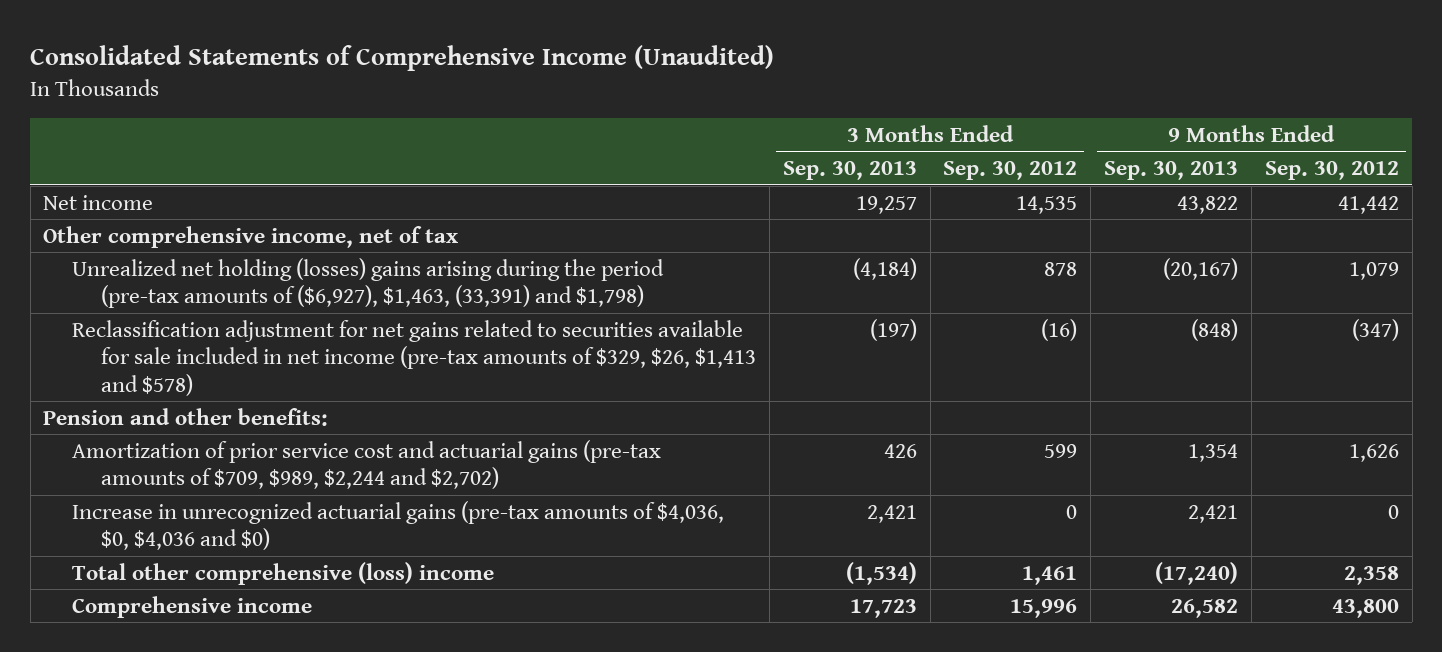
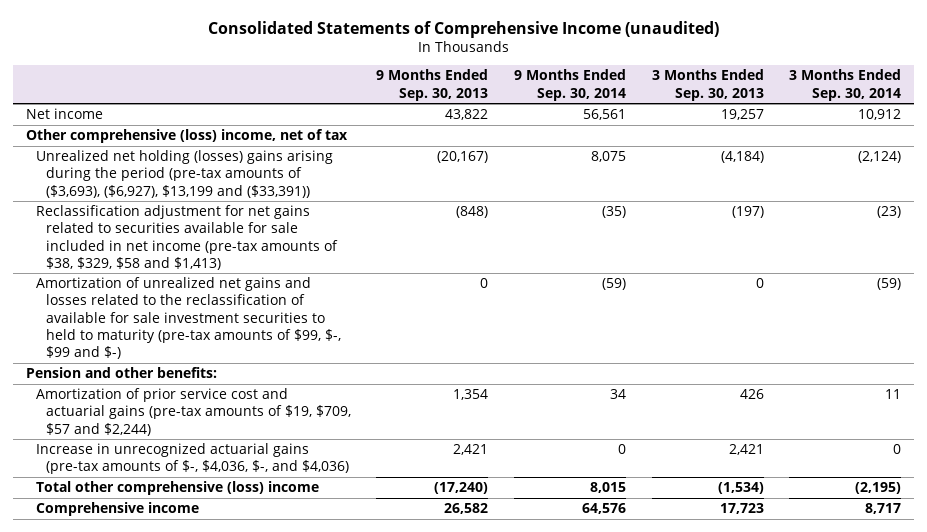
- Consolidated Statements of Comprehensive Income (Unaudited)
+ Consolidated Statements of Comprehensive Income (unaudited)
- | 3 Months Ended Sep. 30, 2013 | 3 Months Ended Sep. 30, 2012 | 9 Months Ended Sep. 30, 2013 | 9 Months Ended Sep. 30, 2012
+ | 9 Months Ended Sep. 30, 2013 | 9 Months Ended Sep. 30, 2014 | 3 Months Ended Sep. 30, 2013 | 3 Months Ended Sep. 30, 2014
- Other comprehensive income, net of tax
- Unrealized net holding (losses) gains arising during the period (pre-tax amounts of ($6,927), $1,463, (33,391) and $1,798) | (4,184) | 878 | (20,167) | 1,079
- Reclassification adjustment for net gains related to securities available for sale included in net income (pre-tax amounts of $329, $26, $1,413 and $578) | (197) | (16) | (848) | (347)
+ Other comprehensive (loss) income, net of tax
+ Unrealized net holding (losses) gains arising during the period (pre-tax amounts of ($3,693), ($6,927), $13,199 and ($33,391)) | (20,167) | 8,075 | (4,184) | (2,124)
+ Reclassification adjustment for net gains related to securities available for sale included in net income (pre-tax amounts of $38, $329, $58 and $1,413) | (848) | (35) | (197) | (23)
+ Amortization of unrealized net gains and losses related to the reclassification of available for sale investment securities to held to maturity (pre-tax amounts of $99, $-, $99 and $-) | 0 | (59) | 0 | (59)
- Amortization of prior service cost and actuarial gains (pre-tax amounts of $709, $989, $2,244 and $2,702) | 426 | 599 | 1,354 | 1,626
- Increase in unrecognized actuarial gains (pre-tax amounts of $4,036, $0, $4,036 and $0) | 2,421 | 0 | 2,421 | 0
+ Amortization of prior service cost and actuarial gains (pre-tax amounts of $19, $709, $57 and $2,244) | 1,354 | 34 | 426 | 11
+ Increase in unrecognized actuarial gains (pre-tax amounts of $-, $4,036, $-, and $4,036) | 2,421 | 0 | 2,421 | 0

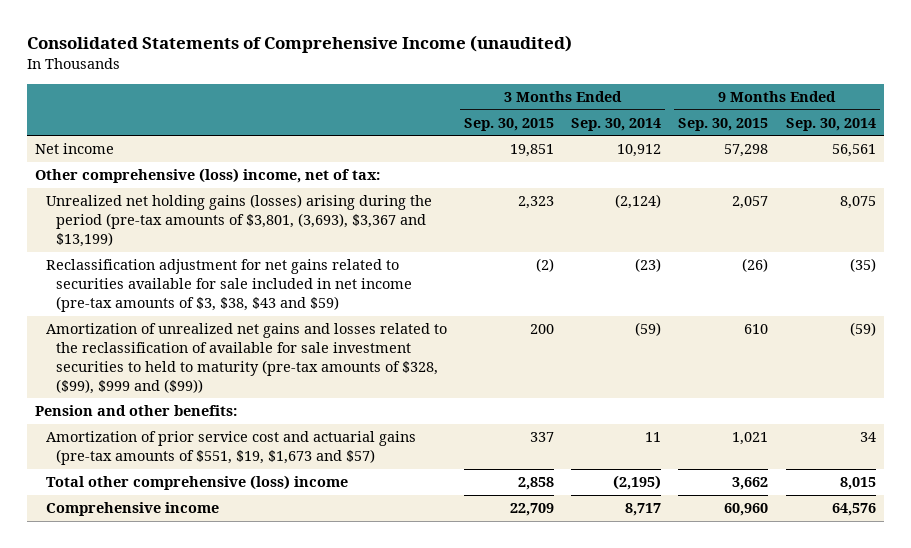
- | 9 Months Ended Sep. 30, 2013 | 9 Months Ended Sep. 30, 2014 | 3 Months Ended Sep. 30, 2013 | 3 Months Ended Sep. 30, 2014
+ | 3 Months Ended Sep. 30, 2015 | 3 Months Ended Sep. 30, 2014 | 9 Months Ended Sep. 30, 2015 | 9 Months Ended Sep. 30, 2014
- Other comprehensive (loss) income, net of tax
- Unrealized net holding (losses) gains arising during the period (pre-tax amounts of ($3,693), ($6,927), $13,199 and ($33,391)) | (20,167) | 8,075 | (4,184) | (2,124)
- Reclassification adjustment for net gains related to securities available for sale included in net income (pre-tax amounts of $38, $329, $58 and $1,413) | (848) | (35) | (197) | (23)
- Amortization of unrealized net gains and losses related to the reclassification of available for sale investment securities to held to maturity (pre-tax amounts of $99, $-, $99 and $-) | 0 | (59) | 0 | (59)
+ Other comprehensive (loss) income, net of tax:
+ Unrealized net holding gains (losses) arising during the period (pre-tax amounts of $3,801, (3,693), $3,367 and $13,199) | 2,323 | (2,124) | 2,057 | 8,075
+ Reclassification adjustment for net gains related to securities available for sale included in net income (pre-tax amounts of $3, $38, $43 and $59) | (2) | (23) | (26) | (35)
+ Amortization of unrealized net gains and losses related to the reclassification of available for sale investment securities to held to maturity (pre-tax amounts of $328, ($99), $999 and ($99)) | 200 | (59) | 610 | (59)
- Amortization of prior service cost and actuarial gains (pre-tax amounts of $19, $709, $57 and $2,244) | 1,354 | 34 | 426 | 11
- Increase in unrecognized actuarial gains (pre-tax amounts of $-, $4,036, $-, and $4,036) | 2,421 | 0 | 2,421 | 0
+ Amortization of prior service cost and actuarial gains (pre-tax amounts of $551, $19, $1,673 and $57) | 337 | 11 | 1,021 | 34

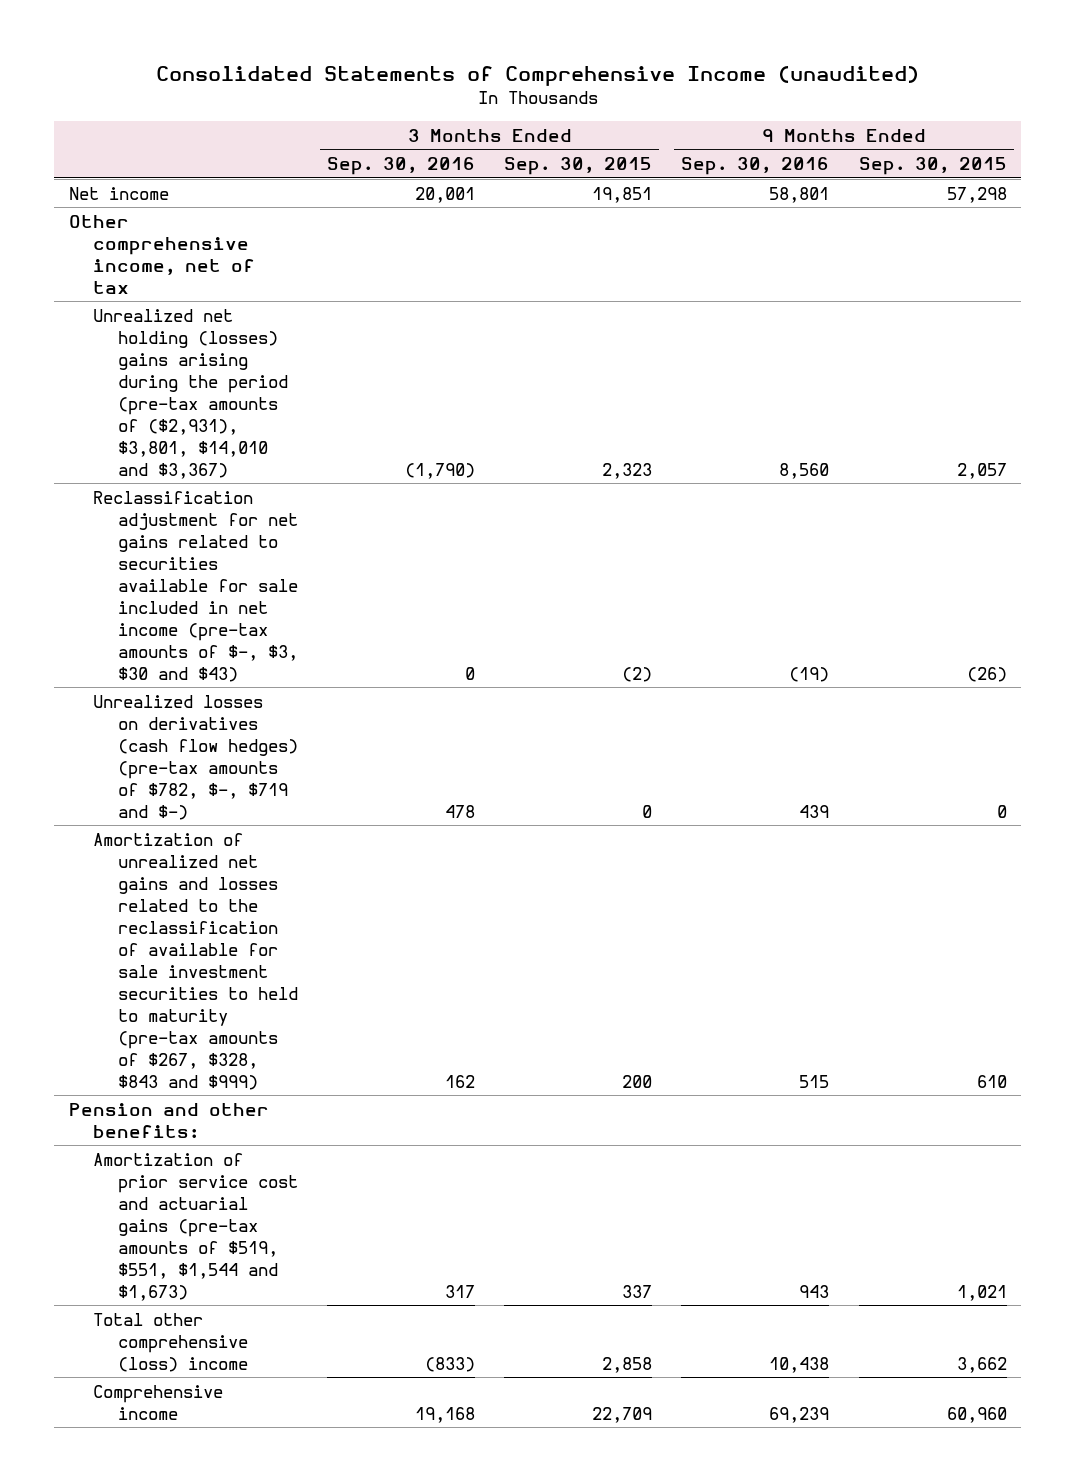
- | 3 Months Ended Sep. 30, 2015 | 3 Months Ended Sep. 30, 2014 | 9 Months Ended Sep. 30, 2015 | 9 Months Ended Sep. 30, 2014
+ | 3 Months Ended Sep. 30, 2016 | 3 Months Ended Sep. 30, 2015 | 9 Months Ended Sep. 30, 2016 | 9 Months Ended Sep. 30, 2015
- Other comprehensive (loss) income, net of tax:
- Unrealized net holding gains (losses) arising during the period (pre-tax amounts of $3,801, (3,693), $3,367 and $13,199) | 2,323 | (2,124) | 2,057 | 8,075
- Reclassification adjustment for net gains related to securities available for sale included in net income (pre-tax amounts of $3, $38, $43 and $59) | (2) | (23) | (26) | (35)
- Amortization of unrealized net gains and losses related to the reclassification of available for sale investment securities to held to maturity (pre-tax amounts of $328, ($99), $999 and ($99)) | 200 | (59) | 610 | (59)
+ Other comprehensive income, net of tax
+ Unrealized net holding (losses) gains arising during the period (pre-tax amounts of ($2,931), $3,801, $14,010 and $3,367) | (1,790) | 2,323 | 8,560 | 2,057
+ Reclassification adjustment for net gains related to securities available for sale included in net income (pre-tax amounts of $-, $3, $30 and $43) | 0 | (2) | (19) | (26)
+ Unrealized losses on derivatives (cash flow hedges) (pre-tax amounts of $782, $-, $719 and $-) | 478 | 0 | 439 | 0
+ Amortization of unrealized net gains and losses related to the reclassification of available for sale investment securities to held to maturity (pre-tax amounts of $267, $328, $843 and $999) | 162 | 200 | 515 | 610
- Amortization of prior service cost and actuarial gains (pre-tax amounts of $551, $19, $1,673 and $57) | 337 | 11 | 1,021 | 34
+ Amortization of prior service cost and actuarial gains (pre-tax amounts of $519, $551, $1,544 and $1,673) | 317 | 337 | 943 | 1,021

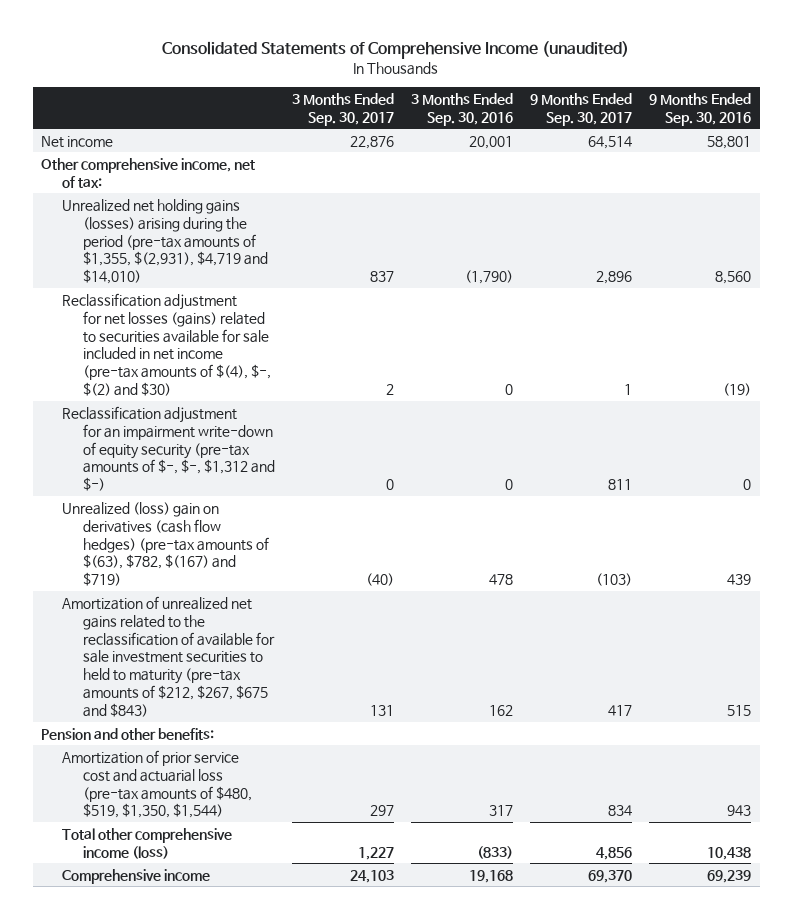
- | 3 Months Ended Sep. 30, 2016 | 3 Months Ended Sep. 30, 2015 | 9 Months Ended Sep. 30, 2016 | 9 Months Ended Sep. 30, 2015
+ | 3 Months Ended Sep. 30, 2017 | 3 Months Ended Sep. 30, 2016 | 9 Months Ended Sep. 30, 2017 | 9 Months Ended Sep. 30, 2016
- Other comprehensive income, net of tax
- Unrealized net holding (losses) gains arising during the period (pre-tax amounts of ($2,931), $3,801, $14,010 and $3,367) | (1,790) | 2,323 | 8,560 | 2,057
- Reclassification adjustment for net gains related to securities available for sale included in net income (pre-tax amounts of $-, $3, $30 and $43) | 0 | (2) | (19) | (26)
- Unrealized losses on derivatives (cash flow hedges) (pre-tax amounts of $782, $-, $719 and $-) | 478 | 0 | 439 | 0
- Amortization of unrealized net gains and losses related to the reclassification of available for sale investment securities to held to maturity (pre-tax amounts of $267, $328, $843 and $999) | 162 | 200 | 515 | 610
+ Other comprehensive income, net of tax:
+ Unrealized net holding gains (losses) arising during the period (pre-tax amounts of $1,355, $(2,931), $4,719 and $14,010) | 837 | (1,790) | 2,896 | 8,560
+ Reclassification adjustment for net losses (gains) related to securities available for sale included in net income (pre-tax amounts of $(4), $-, $(2) and $30) | 2 | 0 | 1 | (19)
+ Reclassification adjustment for an impairment write-down of equity security (pre-tax amounts of $-, $-, $1,312 and $-) | 0 | 0 | 811 | 0
+ Unrealized (loss) gain on derivatives (cash flow hedges) (pre-tax amounts of $(63), $782, $(167) and $719) | (40) | 478 | (103) | 439
+ Amortization of unrealized net gains related to the reclassification of available for sale investment securities to held to maturity (pre-tax amounts of $212, $267, $675 and $843) | 131 | 162 | 417 | 515
- Amortization of prior service cost and actuarial gains (pre-tax amounts of $519, $551, $1,544 and $1,673) | 317 | 337 | 943 | 1,021
- Total other comprehensive (loss) income | (833) | 2,858 | 10,438 | 3,662
+ Amortization of prior service cost and actuarial loss (pre-tax amounts of $480, $519, $1,350, $1,544) | 297 | 317 | 834 | 943
+ Total other comprehensive income (loss) | 1,227 | (833) | 4,856 | 10,438

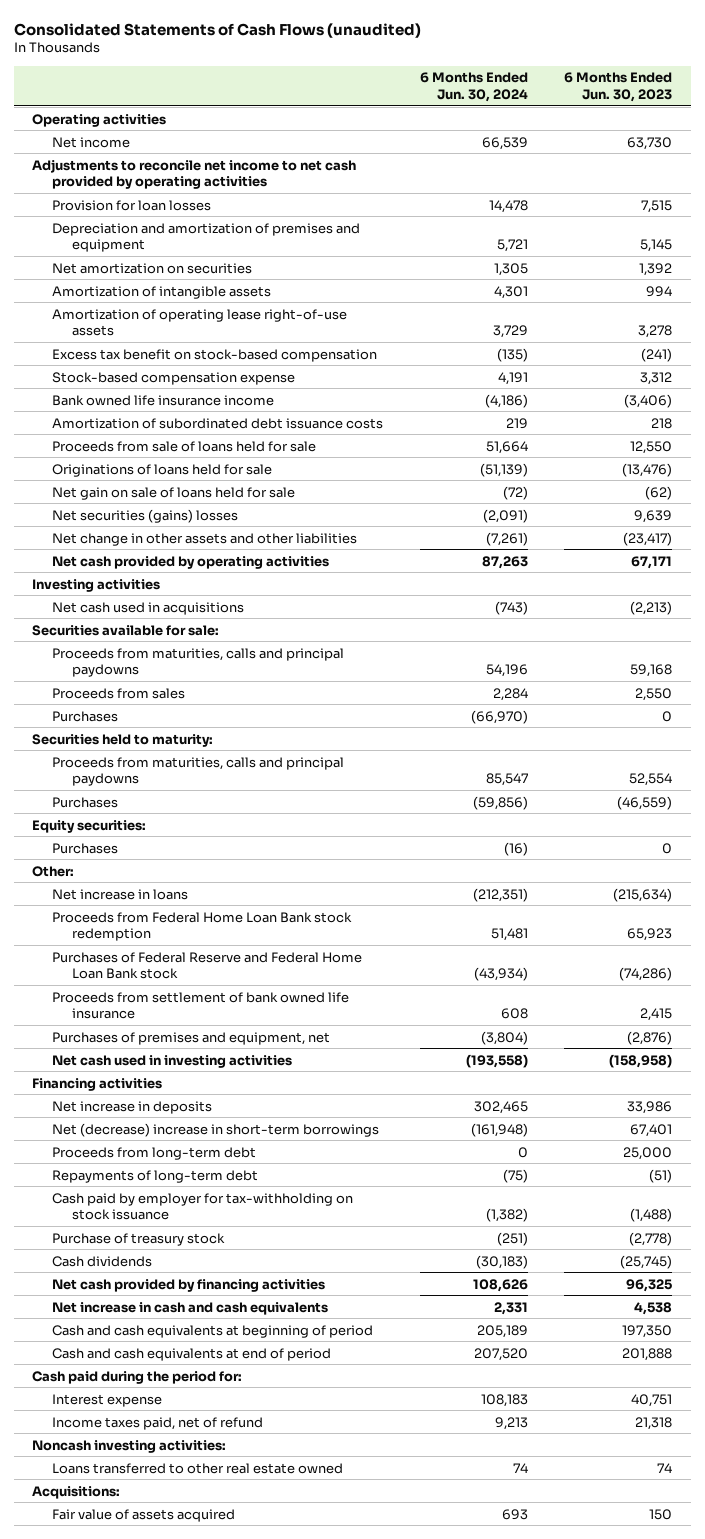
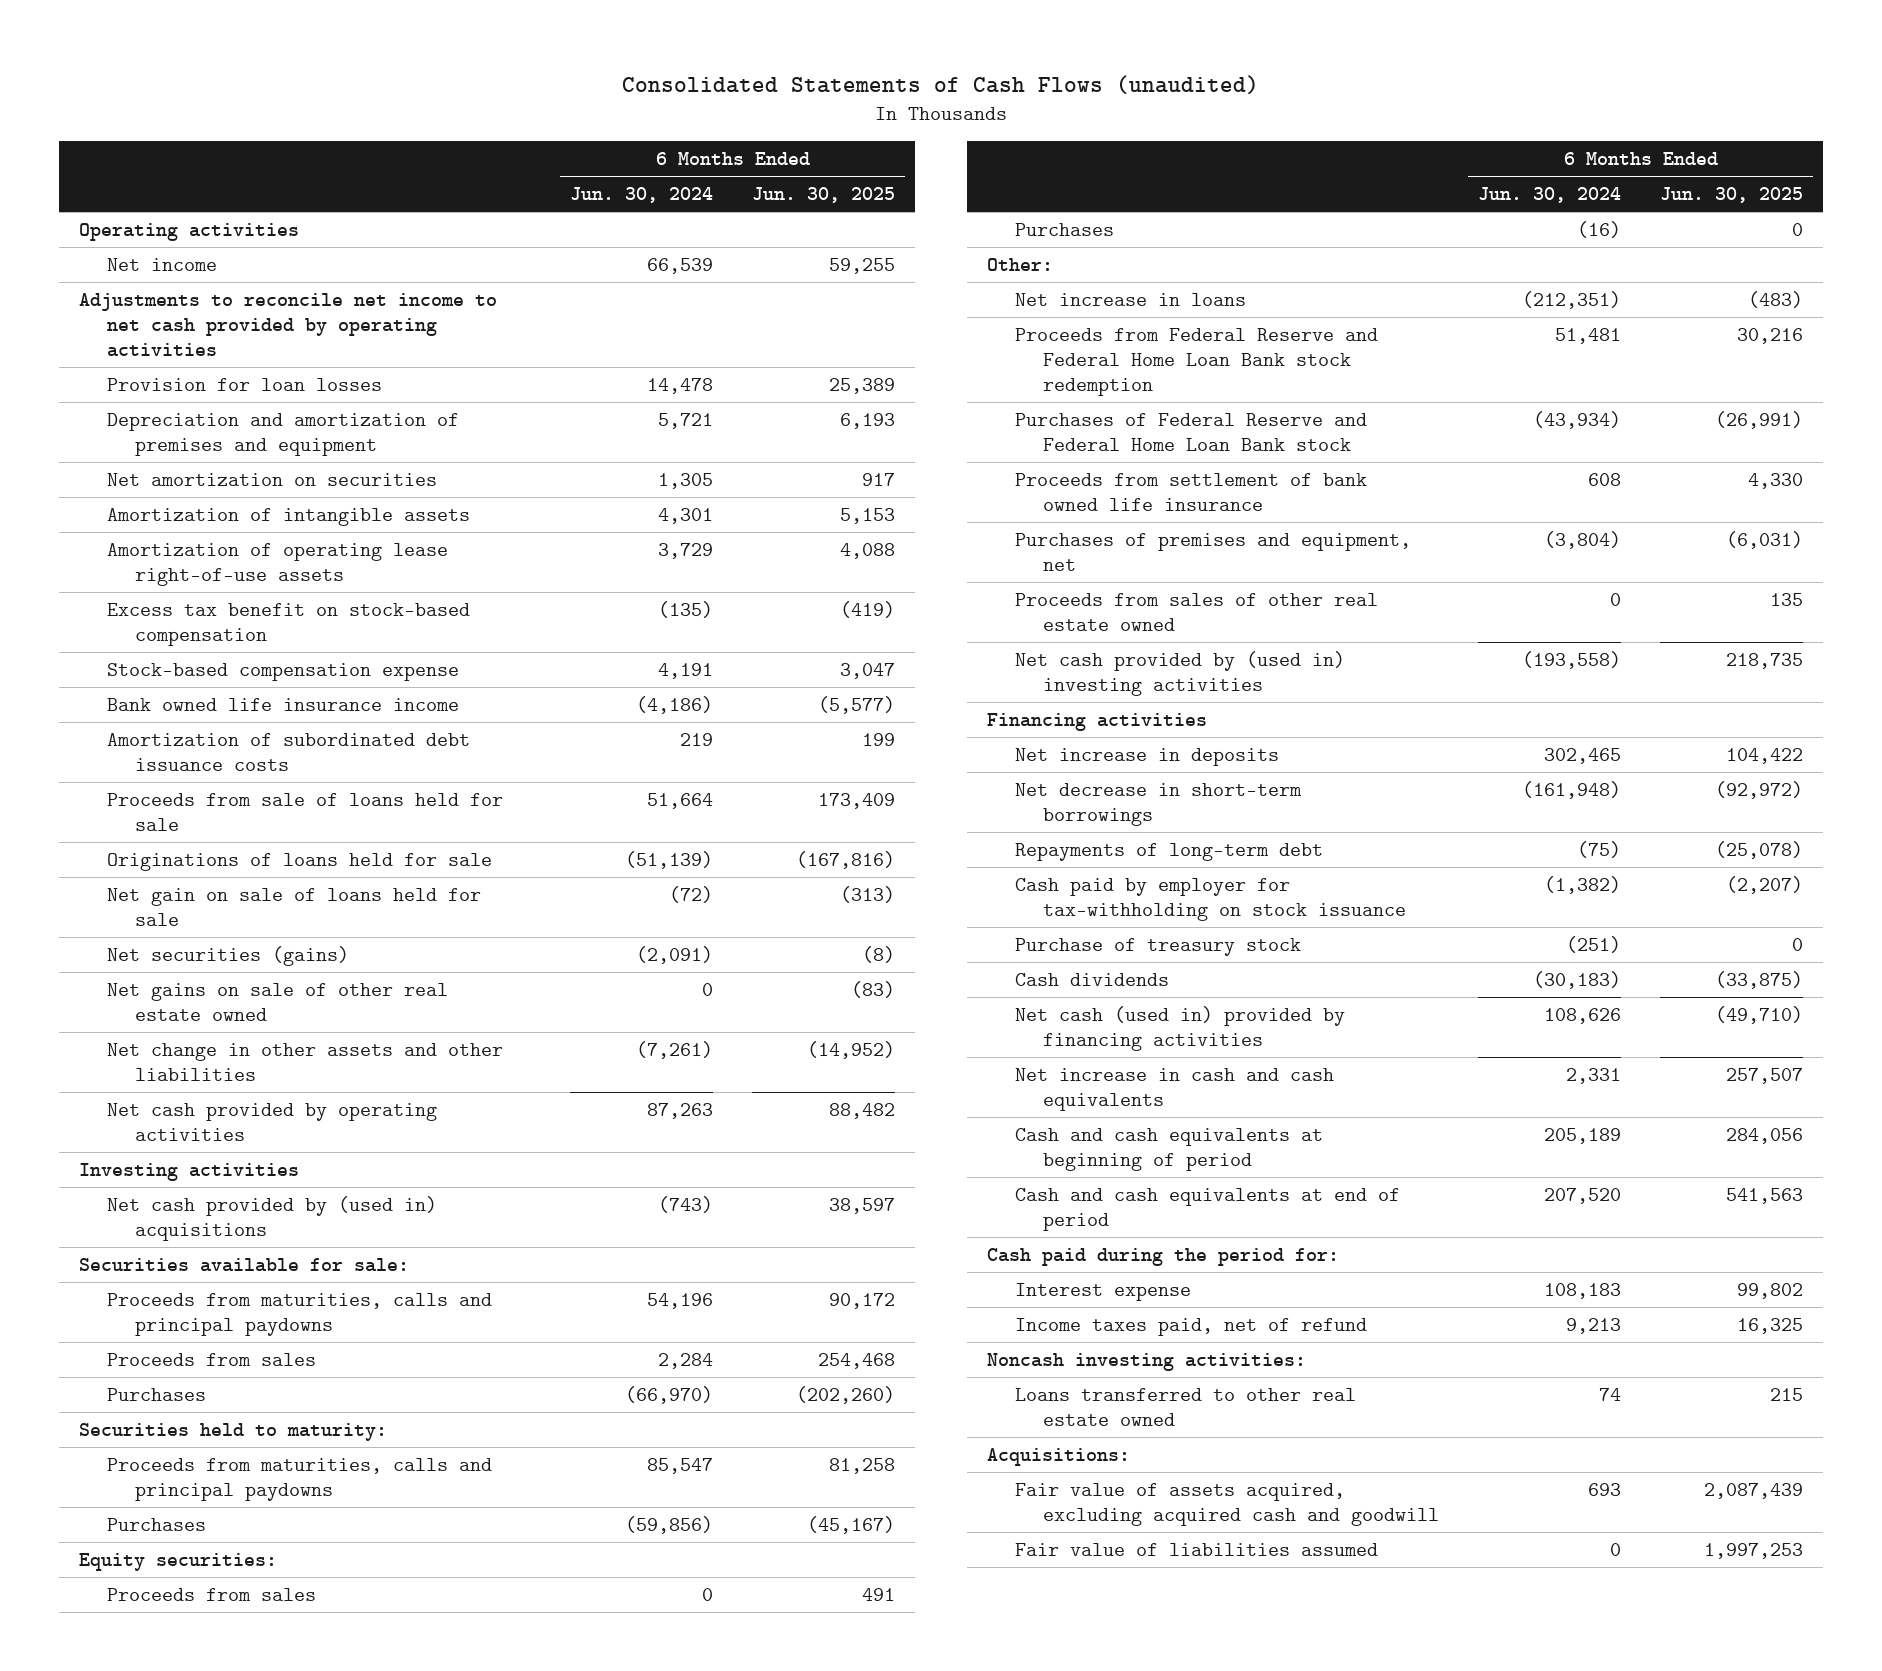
- | 6 Months Ended Jun. 30, 2024 | 6 Months Ended Jun. 30, 2023
+ | 6 Months Ended Jun. 30, 2024 | 6 Months Ended Jun. 30, 2025
- Net securities (gains) losses | (2,091) | 9,639
+ Net securities (gains) | (2,091) | (8)
+ Net gains on sale of other real estate owned | 0 | (83)
- Net cash used in acquisitions | (743) | (2,213)
+ Net cash provided by (used in) acquisitions | (743) | 38,597
+ Proceeds from sales | 0 | 491
- Proceeds from Federal Home Loan Bank stock redemption | 51,481 | 65,923
+ Proceeds from Federal Reserve and Federal Home Loan Bank stock redemption | 51,481 | 30,216
- Net cash used in investing activities | (193,558) | (158,958)
+ Proceeds from sales of other real estate owned | 0 | 135
+ Net cash provided by (used in) investing activities | (193,558) | 218,735
- Net (decrease) increase in short-term borrowings | (161,948) | 67,401
- Proceeds from long-term debt | 0 | 25,000
+ Net decrease in short-term borrowings | (161,948) | (92,972)
- Net cash provided by financing activities | 108,626 | 96,325
+ Net cash (used in) provided by financing activities | 108,626 | (49,710)
- Fair value of assets acquired | 693 | 150
+ Fair value of assets acquired, excluding acquired cash and goodwill | 693 | 2,087,439
+ Fair value of liabilities assumed | 0 | 1,997,253

